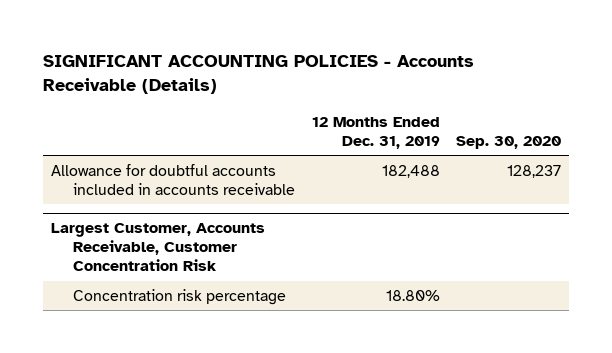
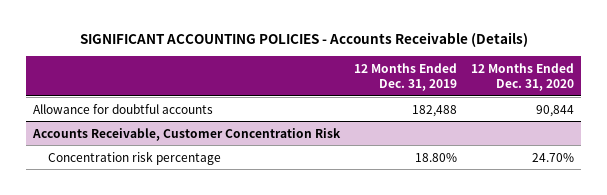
- | 12 Months Ended Dec. 31, 2019 | Sep. 30, 2020
+ | 12 Months Ended Dec. 31, 2019 | 12 Months Ended Dec. 31, 2020
- Allowance for doubtful accounts included in accounts receivable | 182,488 | 128,237
- Largest Customer, Accounts Receivable, Customer Concentration Risk
+ Allowance for doubtful accounts | 182,488 | 90,844
+ Accounts Receivable, Customer Concentration Risk

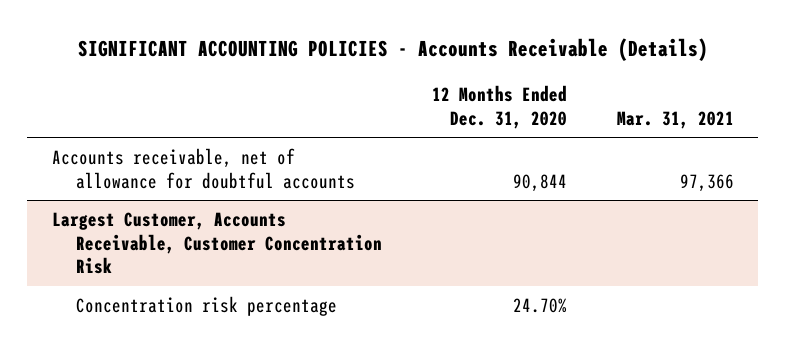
- | 12 Months Ended Dec. 31, 2019 | 12 Months Ended Dec. 31, 2020
+ | 12 Months Ended Dec. 31, 2020 | Mar. 31, 2021
- Allowance for doubtful accounts | 182,488 | 90,844
- Accounts Receivable, Customer Concentration Risk
+ Accounts receivable, net of allowance for doubtful accounts | 90,844 | 97,366
+ Largest Customer, Accounts Receivable, Customer Concentration Risk

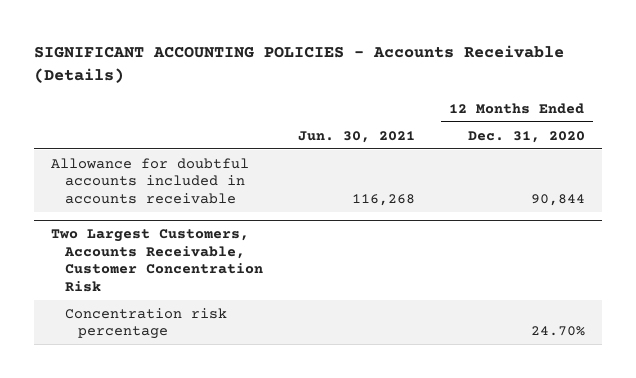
- | 12 Months Ended Dec. 31, 2020 | Mar. 31, 2021
+ | Jun. 30, 2021 | 12 Months Ended Dec. 31, 2020
- Accounts receivable, net of allowance for doubtful accounts | 90,844 | 97,366
- Largest Customer, Accounts Receivable, Customer Concentration Risk
+ Allowance for doubtful accounts included in accounts receivable | 116,268 | 90,844
+ Two Largest Customers, Accounts Receivable, Customer Concentration Risk

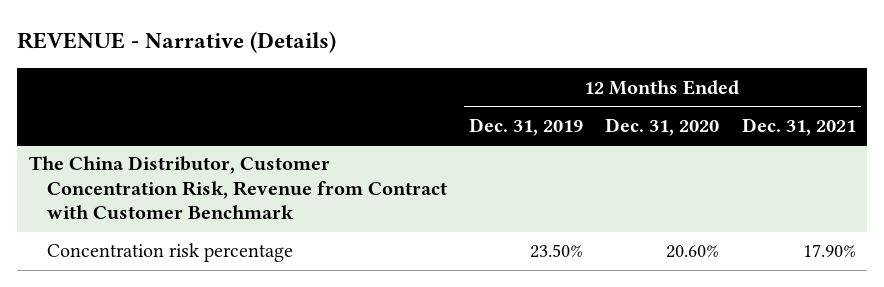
- SIGNIFICANT ACCOUNTING POLICIES - Accounts Receivable (Details)
+ REVENUE - Narrative (Details)
- | Jun. 30, 2021 | 12 Months Ended Dec. 31, 2020
+ | 12 Months Ended Dec. 31, 2019 | 12 Months Ended Dec. 31, 2020 | 12 Months Ended Dec. 31, 2021
- Allowance for doubtful accounts included in accounts receivable | 116,268 | 90,844
- Two Largest Customers, Accounts Receivable, Customer Concentration Risk
- Concentration risk percentage | | 24.70%
+ The China Distributor, Customer Concentration Risk, Revenue from Contract with Customer Benchmark
+ Concentration risk percentage | 23.50% | 20.60% | 17.90%

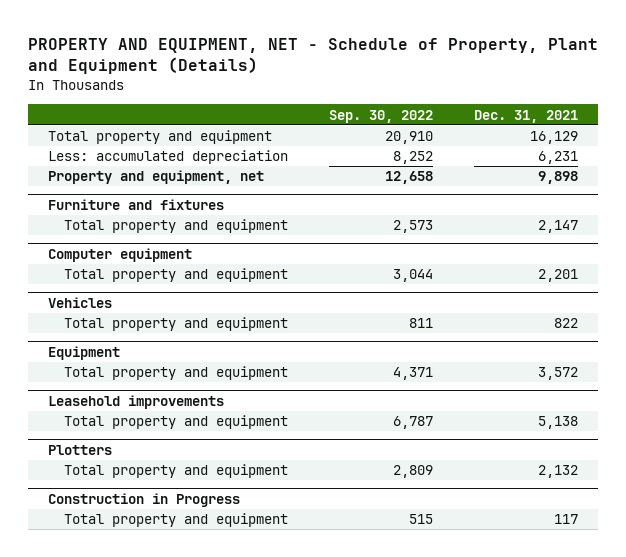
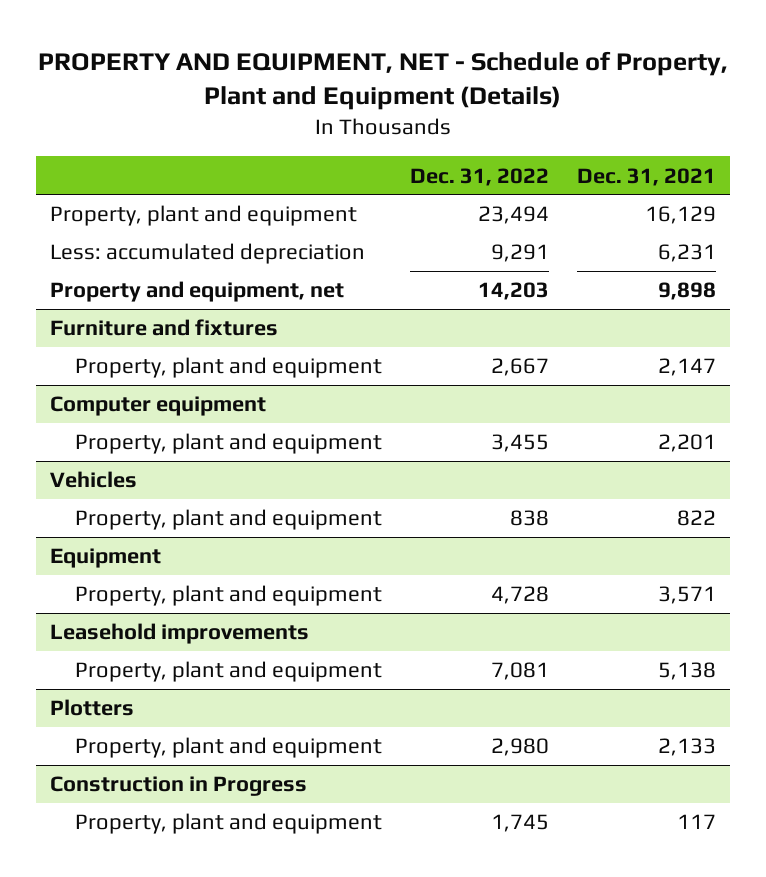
- | Sep. 30, 2022 | Dec. 31, 2021
+ | Dec. 31, 2022 | Dec. 31, 2021
- Total property and equipment | 20,910 | 16,129
+ Property, plant and equipment | 23,494 | 16,129
@ Furniture and fixtures
- Total property and equipment | 2,573 | 2,147
+ Property, plant and equipment | 2,667 | 2,147
@ Computer equipment
- Total property and equipment | 3,044 | 2,201
+ Property, plant and equipment | 3,455 | 2,201
@ Vehicles
- Total property and equipment | 811 | 822
+ Property, plant and equipment | 838 | 822
@ Equipment
- Total property and equipment | 4,371 | 3,572
+ Property, plant and equipment | 4,728 | 3,571
@ Leasehold improvements
- Total property and equipment | 6,787 | 5,138
+ Property, plant and equipment | 7,081 | 5,138
@ Plotters
- Total property and equipment | 2,809 | 2,132
+ Property, plant and equipment | 2,980 | 2,133
@ Construction in Progress
- Total property and equipment | 515 | 117
+ Property, plant and equipment | 1,745 | 117

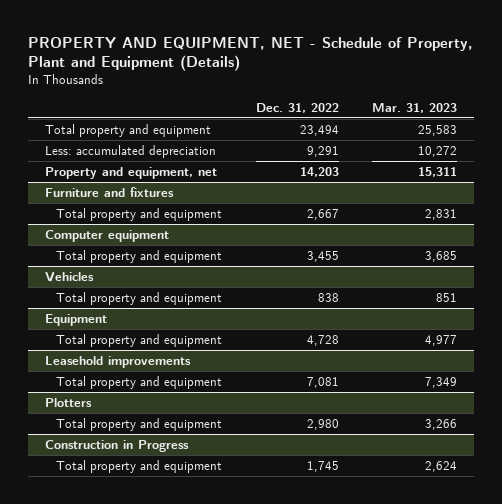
- | Dec. 31, 2022 | Dec. 31, 2021
+ | Dec. 31, 2022 | Mar. 31, 2023
- Property, plant and equipment | 23,494 | 16,129
+ Total property and equipment | 23,494 | 25,583
@ Furniture and fixtures
- Property, plant and equipment | 2,667 | 2,147
+ Total property and equipment | 2,667 | 2,831
@ Computer equipment
- Property, plant and equipment | 3,455 | 2,201
+ Total property and equipment | 3,455 | 3,685
@ Vehicles
- Property, plant and equipment | 838 | 822
+ Total property and equipment | 838 | 851
@ Equipment
- Property, plant and equipment | 4,728 | 3,571
+ Total property and equipment | 4,728 | 4,977
@ Leasehold improvements
- Property, plant and equipment | 7,081 | 5,138
+ Total property and equipment | 7,081 | 7,349
@ Plotters
- Property, plant and equipment | 2,980 | 2,133
+ Total property and equipment | 2,980 | 3,266
@ Construction in Progress
- Property, plant and equipment | 1,745 | 117
+ Total property and equipment | 1,745 | 2,624

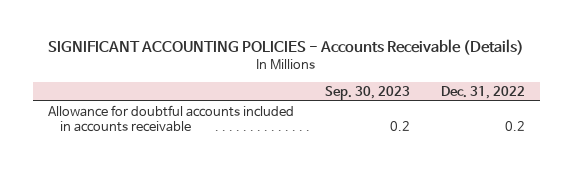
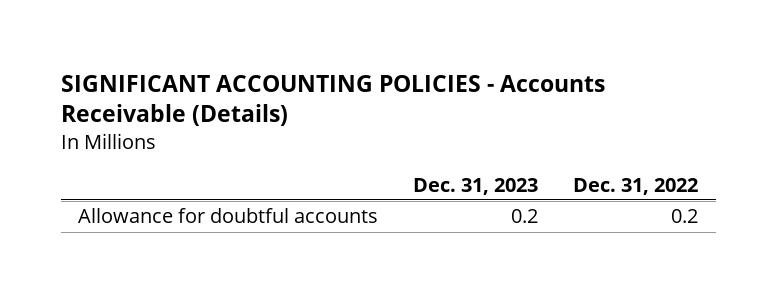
- | Sep. 30, 2023 | Dec. 31, 2022
+ | Dec. 31, 2023 | Dec. 31, 2022
- Allowance for doubtful accounts included in accounts receivable | 0.2 | 0.2
+ Allowance for doubtful accounts | 0.2 | 0.2

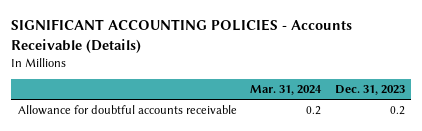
- | Dec. 31, 2023 | Dec. 31, 2022
+ | Mar. 31, 2024 | Dec. 31, 2023
- Allowance for doubtful accounts | 0.2 | 0.2
+ Allowance for doubtful accounts receivable | 0.2 | 0.2

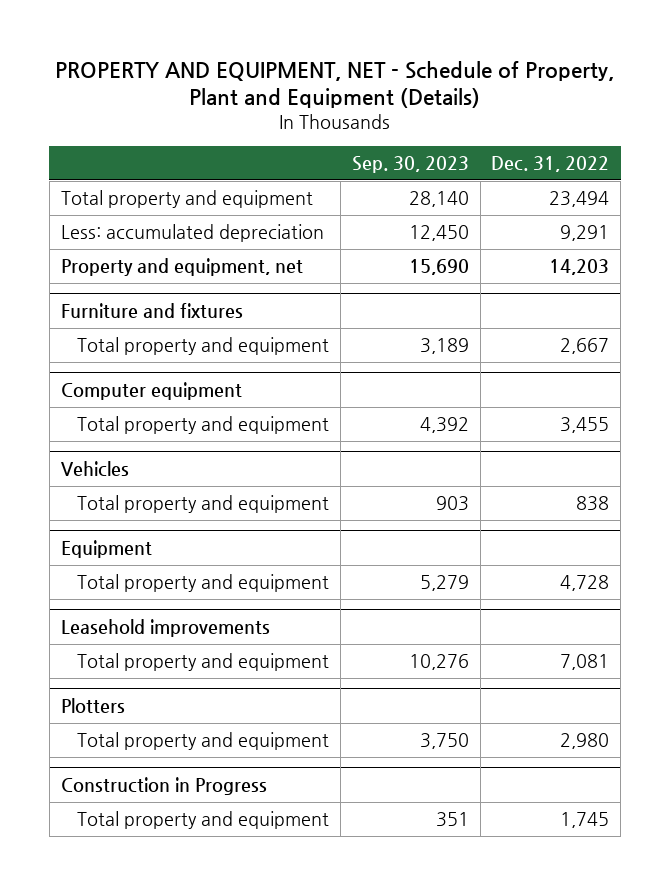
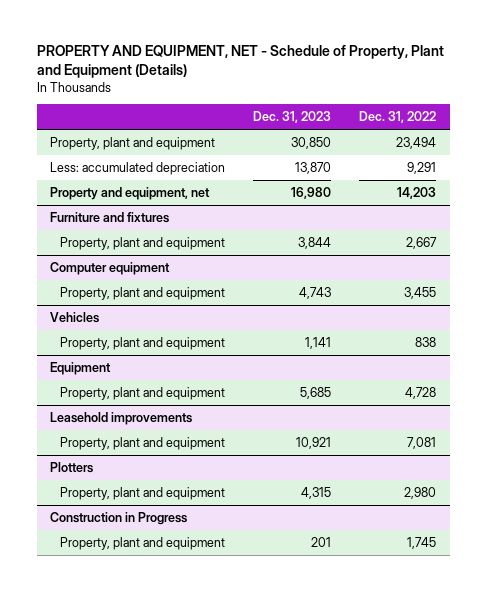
- | Sep. 30, 2023 | Dec. 31, 2022
+ | Dec. 31, 2023 | Dec. 31, 2022
- Total property and equipment | 28,140 | 23,494
+ Property, plant and equipment | 30,850 | 23,494
@ Furniture and fixtures
- Total property and equipment | 3,189 | 2,667
+ Property, plant and equipment | 3,844 | 2,667
@ Computer equipment
- Total property and equipment | 4,392 | 3,455
+ Property, plant and equipment | 4,743 | 3,455
@ Vehicles
- Total property and equipment | 903 | 838
+ Property, plant and equipment | 1,141 | 838
@ Equipment
- Total property and equipment | 5,279 | 4,728
+ Property, plant and equipment | 5,685 | 4,728
@ Leasehold improvements
- Total property and equipment | 10,276 | 7,081
+ Property, plant and equipment | 10,921 | 7,081
@ Plotters
- Total property and equipment | 3,750 | 2,980
+ Property, plant and equipment | 4,315 | 2,980
@ Construction in Progress
- Total property and equipment | 351 | 1,745
+ Property, plant and equipment | 201 | 1,745

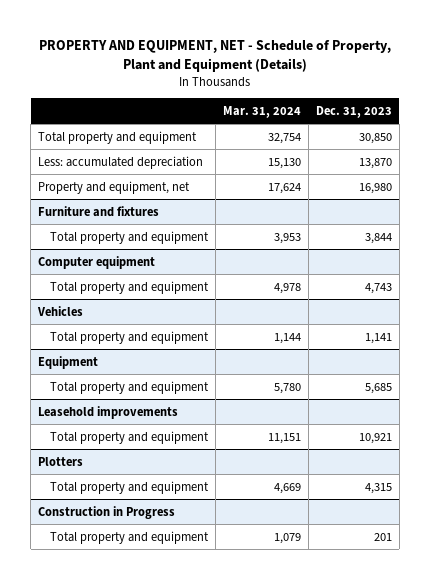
- | Dec. 31, 2023 | Dec. 31, 2022
+ | Mar. 31, 2024 | Dec. 31, 2023
- Property, plant and equipment | 30,850 | 23,494
+ Total property and equipment | 32,754 | 30,850
@ Furniture and fixtures
- Property, plant and equipment | 3,844 | 2,667
+ Total property and equipment | 3,953 | 3,844
@ Computer equipment
- Property, plant and equipment | 4,743 | 3,455
+ Total property and equipment | 4,978 | 4,743
@ Vehicles
- Property, plant and equipment | 1,141 | 838
+ Total property and equipment | 1,144 | 1,141
@ Equipment
- Property, plant and equipment | 5,685 | 4,728
+ Total property and equipment | 5,780 | 5,685
@ Leasehold improvements
- Property, plant and equipment | 10,921 | 7,081
+ Total property and equipment | 11,151 | 10,921
@ Plotters
- Property, plant and equipment | 4,315 | 2,980
+ Total property and equipment | 4,669 | 4,315
@ Construction in Progress
- Property, plant and equipment | 201 | 1,745
+ Total property and equipment | 1,079 | 201

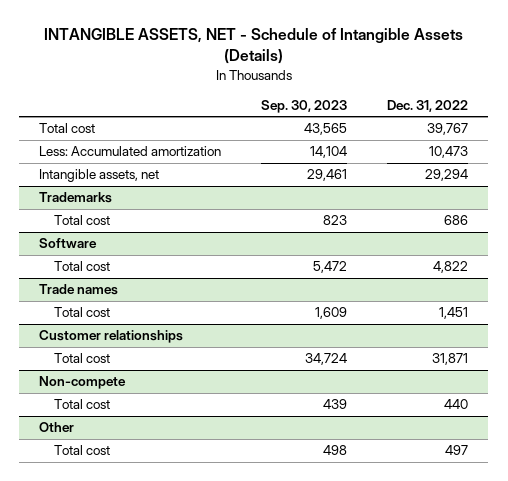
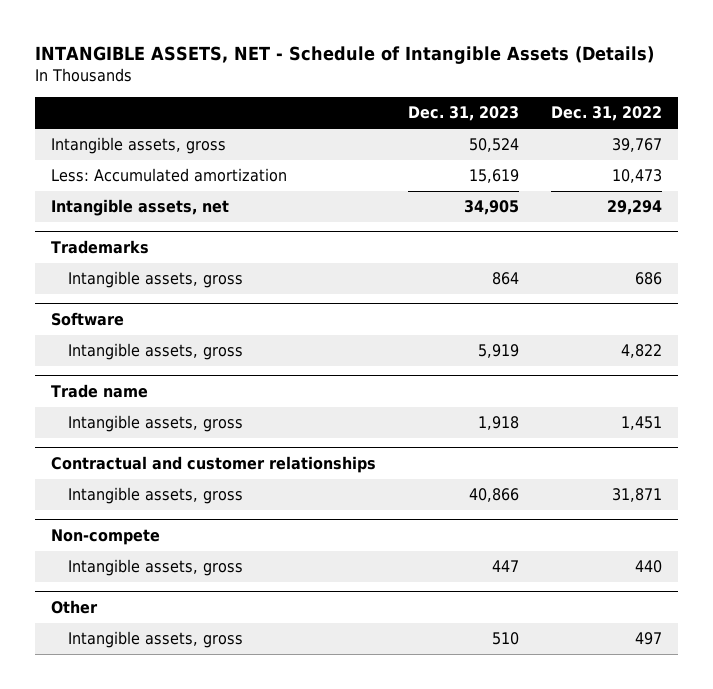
- | Sep. 30, 2023 | Dec. 31, 2022
+ | Dec. 31, 2023 | Dec. 31, 2022
- Total cost | 43,565 | 39,767
+ Intangible assets, gross | 50,524 | 39,767
@ Trademarks
- Total cost | 823 | 686
+ Intangible assets, gross | 864 | 686
@ Software
- Total cost | 5,472 | 4,822
- Trade names
- Total cost | 1,609 | 1,451
- Customer relationships
- Total cost | 34,724 | 31,871
@ Software
+ Intangible assets, gross | 5,919 | 4,822
+ Trade name
+ Intangible assets, gross | 1,918 | 1,451
+ Contractual and customer relationships
+ Intangible assets, gross | 40,866 | 31,871
@ Non-compete
- Total cost | 439 | 440
+ Intangible assets, gross | 447 | 440
@ Other
- Total cost | 498 | 497
+ Intangible assets, gross | 510 | 497

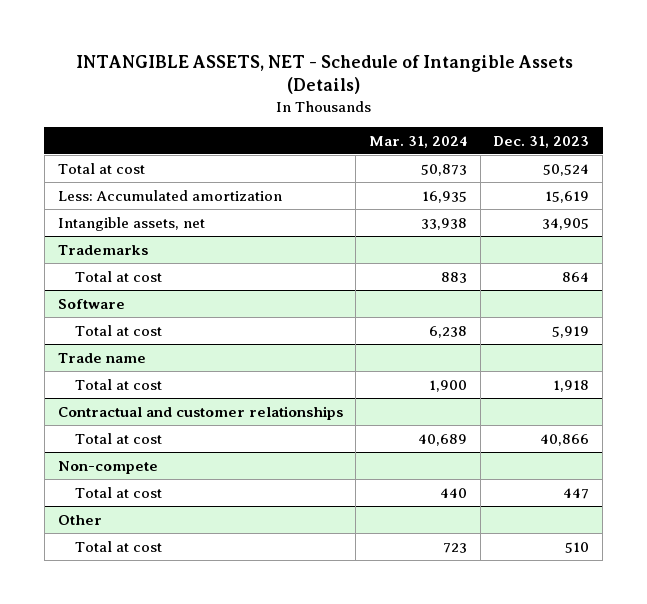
- | Dec. 31, 2023 | Dec. 31, 2022
+ | Mar. 31, 2024 | Dec. 31, 2023
- Intangible assets, gross | 50,524 | 39,767
+ Total at cost | 50,873 | 50,524
@ Trademarks
- Intangible assets, gross | 864 | 686
+ Total at cost | 883 | 864
@ Software
- Intangible assets, gross | 5,919 | 4,822
+ Total at cost | 6,238 | 5,919
@ Trade name
- Intangible assets, gross | 1,918 | 1,451
+ Total at cost | 1,900 | 1,918
@ Contractual and customer relationships
- Intangible assets, gross | 40,866 | 31,871
+ Total at cost | 40,689 | 40,866
@ Non-compete
- Intangible assets, gross | 447 | 440
+ Total at cost | 440 | 447
@ Other
- Intangible assets, gross | 510 | 497
+ Total at cost | 723 | 510

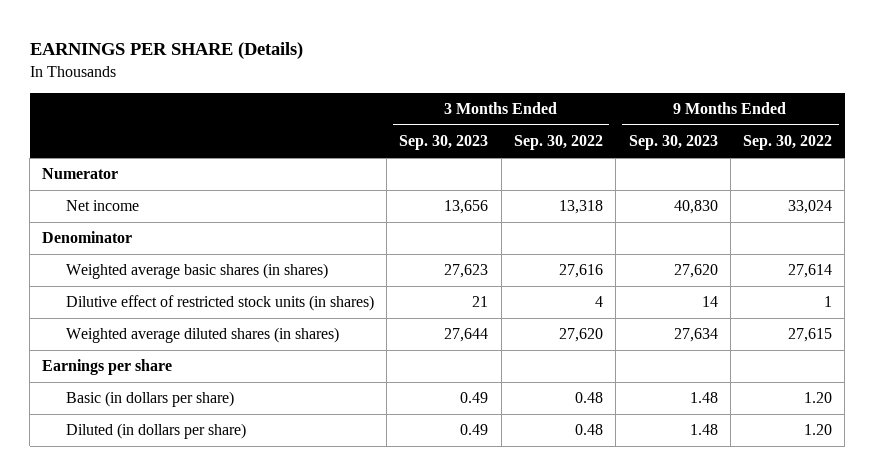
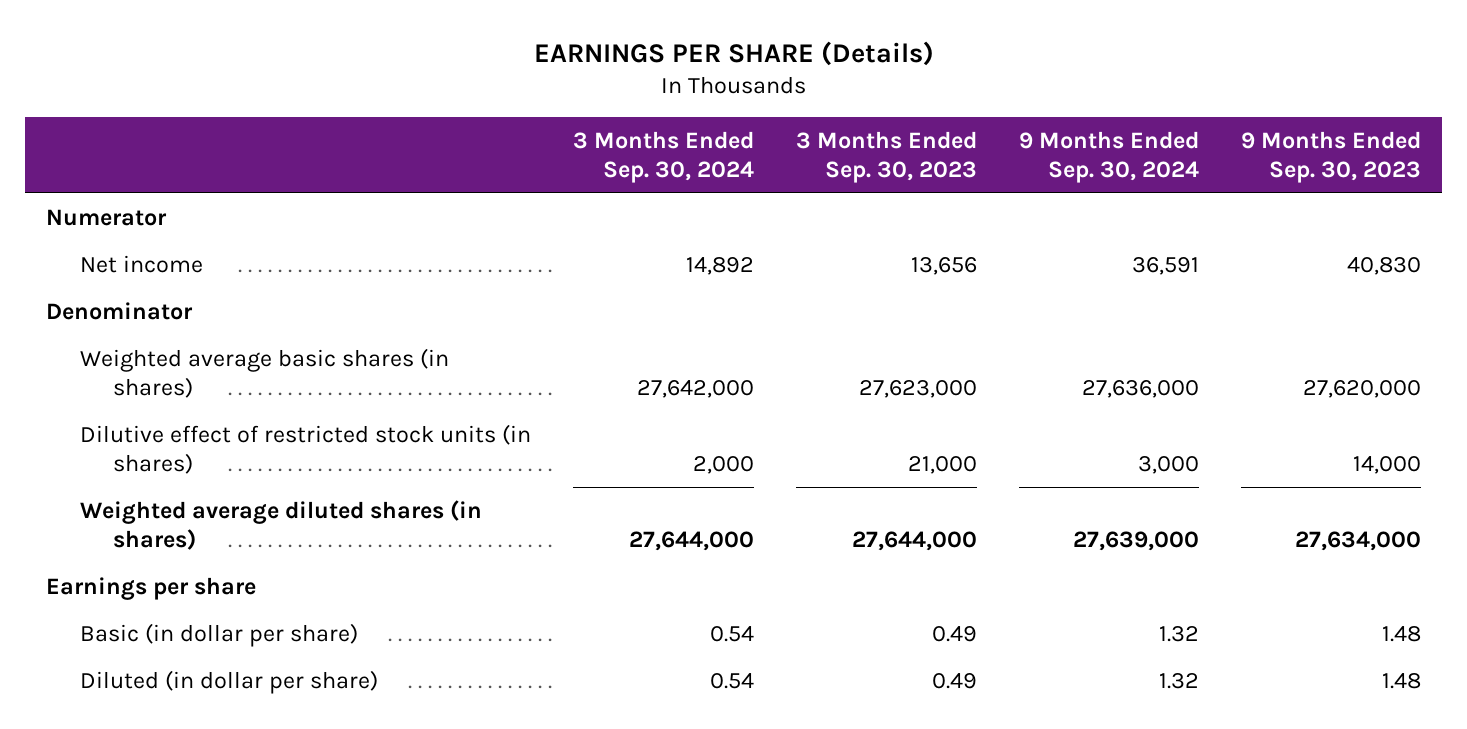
- | 3 Months Ended Sep. 30, 2023 | 3 Months Ended Sep. 30, 2022 | 9 Months Ended Sep. 30, 2023 | 9 Months Ended Sep. 30, 2022
+ | 3 Months Ended Sep. 30, 2024 | 3 Months Ended Sep. 30, 2023 | 9 Months Ended Sep. 30, 2024 | 9 Months Ended Sep. 30, 2023
- Weighted average basic shares (in shares) | 27,623 | 27,616 | 27,620 | 27,614
- Dilutive effect of restricted stock units (in shares) | 21 | 4 | 14 | 1
- Weighted average diluted shares (in shares) | 27,644 | 27,620 | 27,634 | 27,615
+ Weighted average basic shares (in shares) | 27,642,000 | 27,623,000 | 27,636,000 | 27,620,000
+ Dilutive effect of restricted stock units (in shares) | 2,000 | 21,000 | 3,000 | 14,000
+ Weighted average diluted shares (in shares) | 27,644,000 | 27,644,000 | 27,639,000 | 27,634,000
- Basic (in dollars per share) | 0.49 | 0.48 | 1.48 | 1.20
- Diluted (in dollars per share) | 0.49 | 0.48 | 1.48 | 1.20
+ Basic (in dollar per share) | 0.54 | 0.49 | 1.32 | 1.48
+ Diluted (in dollar per share) | 0.54 | 0.49 | 1.32 | 1.48

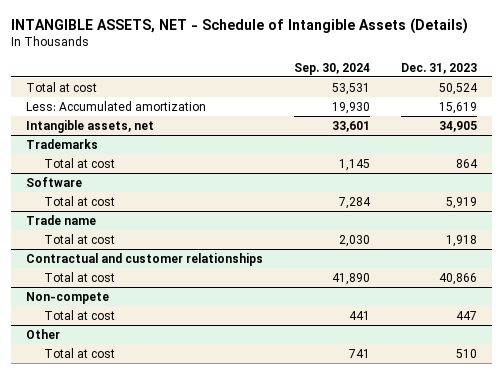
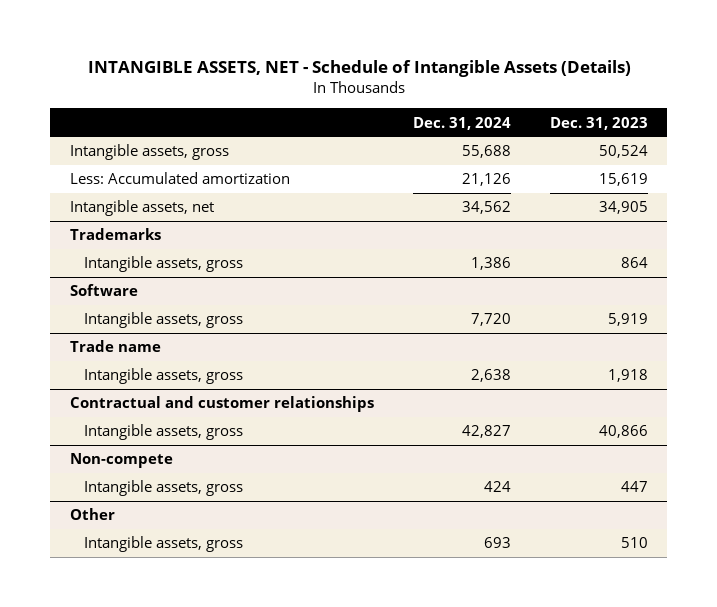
- | Sep. 30, 2024 | Dec. 31, 2023
+ | Dec. 31, 2024 | Dec. 31, 2023
- Total at cost | 53,531 | 50,524
+ Intangible assets, gross | 55,688 | 50,524
@ Trademarks
- Total at cost | 1,145 | 864
+ Intangible assets, gross | 1,386 | 864
@ Software
- Total at cost | 7,284 | 5,919
+ Intangible assets, gross | 7,720 | 5,919
@ Trade name
- Total at cost | 2,030 | 1,918
+ Intangible assets, gross | 2,638 | 1,918
@ Contractual and customer relationships
- Total at cost | 41,890 | 40,866
+ Intangible assets, gross | 42,827 | 40,866
@ Non-compete
- Total at cost | 441 | 447
+ Intangible assets, gross | 424 | 447
@ Other
- Total at cost | 741 | 510
+ Intangible assets, gross | 693 | 510

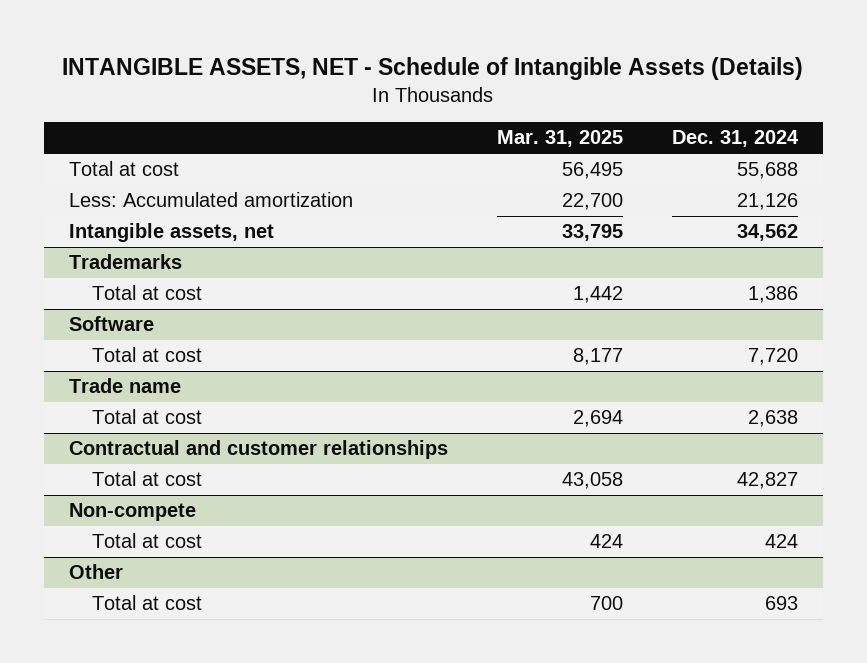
- | Dec. 31, 2024 | Dec. 31, 2023
+ | Mar. 31, 2025 | Dec. 31, 2024
- Intangible assets, gross | 55,688 | 50,524
+ Total at cost | 56,495 | 55,688
@ Trademarks
- Intangible assets, gross | 1,386 | 864
+ Total at cost | 1,442 | 1,386
@ Software
- Intangible assets, gross | 7,720 | 5,919
+ Total at cost | 8,177 | 7,720
@ Trade name
- Intangible assets, gross | 2,638 | 1,918
+ Total at cost | 2,694 | 2,638
@ Contractual and customer relationships
- Intangible assets, gross | 42,827 | 40,866
+ Total at cost | 43,058 | 42,827
@ Non-compete
- Intangible assets, gross | 424 | 447
+ Total at cost | 424 | 424
@ Other
- Intangible assets, gross | 693 | 510
+ Total at cost | 700 | 693

